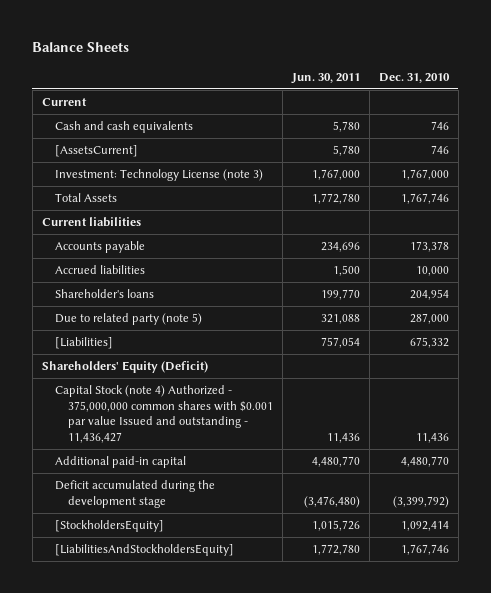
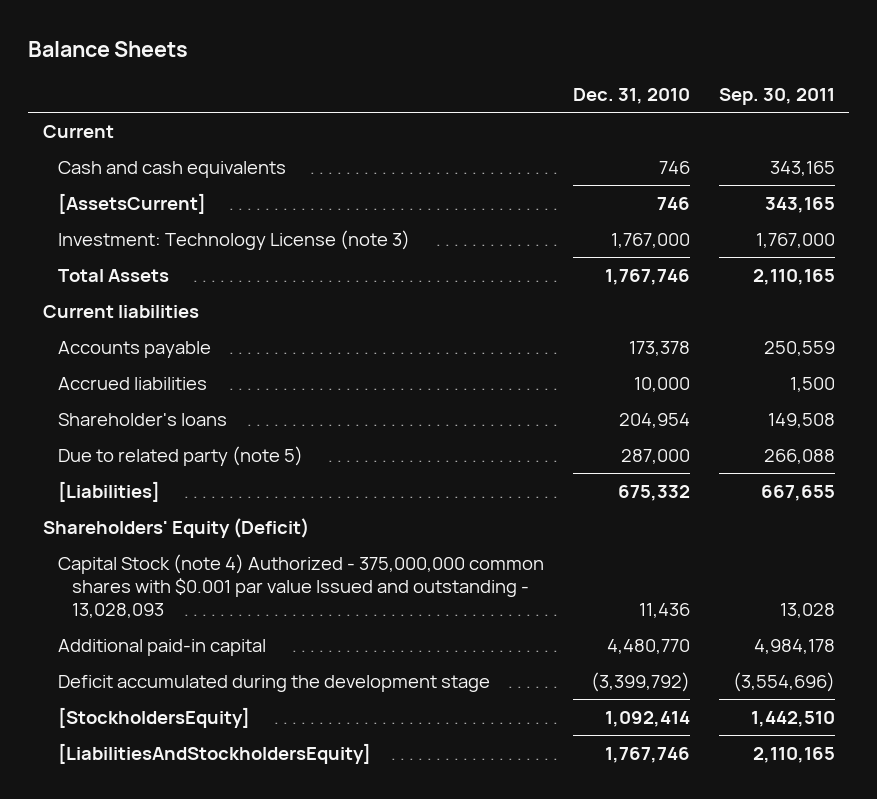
- | Jun. 30, 2011 | Dec. 31, 2010
+ | Dec. 31, 2010 | Sep. 30, 2011
- Capital Stock (note 4) Authorized - 375,000,000 common shares with $0.001 par value Issued and outstanding - 11,436,427 | 11,436 | 11,436
+ Capital Stock (note 4) Authorized - 375,000,000 common shares with $0.001 par value Issued and outstanding - 13,028,093 | 11,436 | 13,028

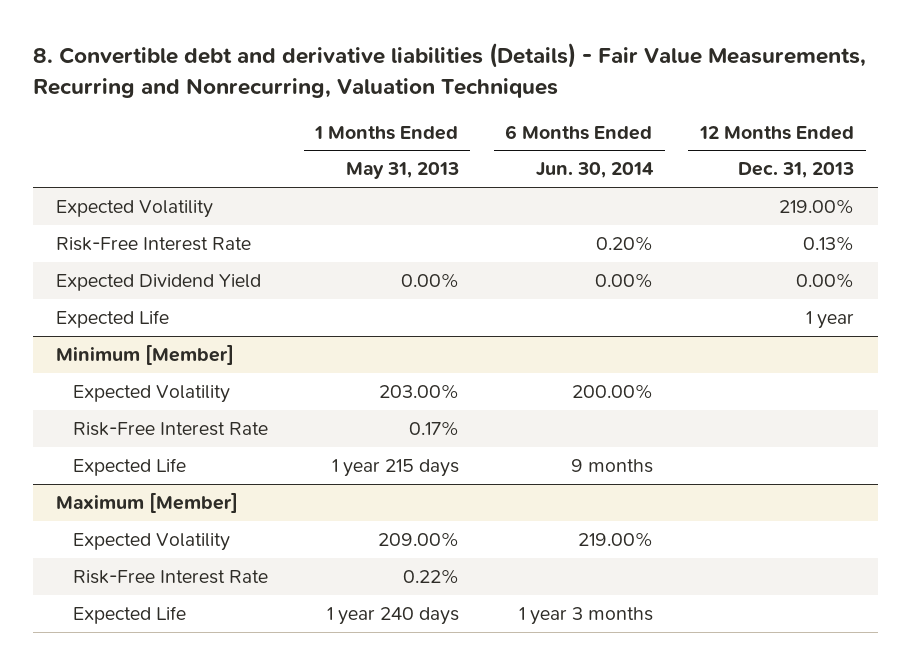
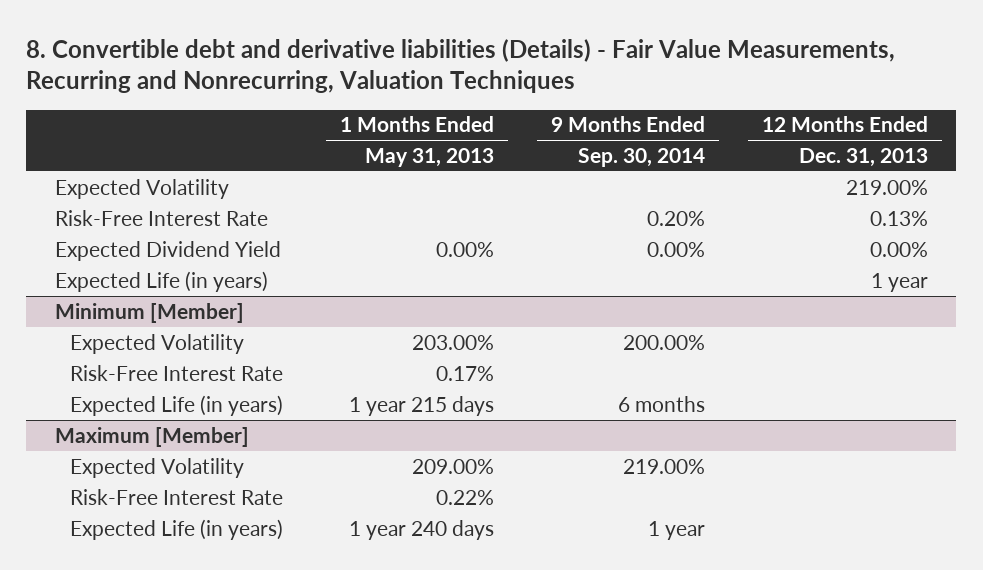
- | 1 Months Ended May 31, 2013 | 6 Months Ended Jun. 30, 2014 | 12 Months Ended Dec. 31, 2013
+ | 1 Months Ended May 31, 2013 | 9 Months Ended Sep. 30, 2014 | 12 Months Ended Dec. 31, 2013
- Expected Life | | | 1 year
+ Expected Life (in years) | | | 1 year
@ Minimum [Member]
- Expected Life | 1 year 215 days | 9 months |
+ Expected Life (in years) | 1 year 215 days | 6 months |
@ Maximum [Member]
- Expected Life | 1 year 240 days | 1 year 3 months |
+ Expected Life (in years) | 1 year 240 days | 1 year |

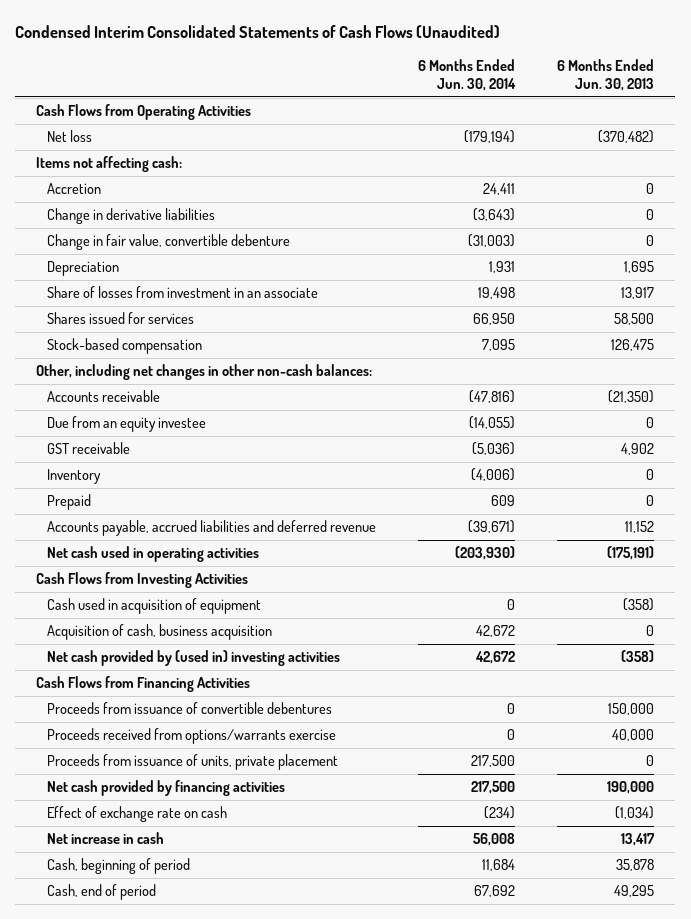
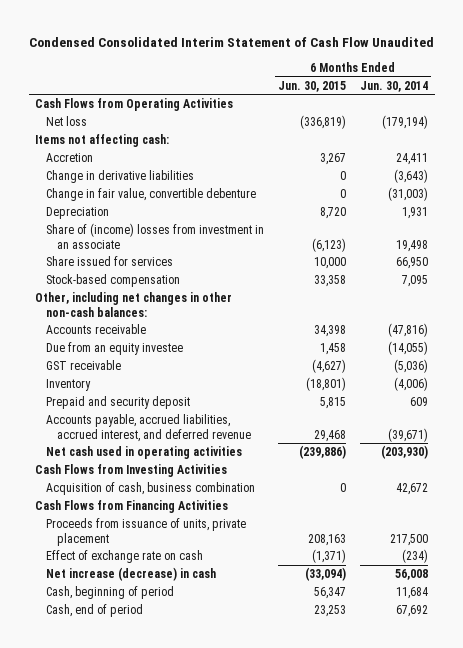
- Condensed Interim Consolidated Statements of Cash Flows (Unaudited)
+ Condensed Consolidated Interim Statement of Cash Flow Unaudited
- | 6 Months Ended Jun. 30, 2014 | 6 Months Ended Jun. 30, 2013
+ | 6 Months Ended Jun. 30, 2015 | 6 Months Ended Jun. 30, 2014
- Share of losses from investment in an associate | 19,498 | 13,917
- Shares issued for services | 66,950 | 58,500
+ Share of (income) losses from investment in an associate | (6,123) | 19,498
+ Share issued for services | 10,000 | 66,950
- Prepaid | 609 | 0
- Accounts payable, accrued liabilities and deferred revenue | (39,671) | 11,152
+ Prepaid and security deposit | 5,815 | 609
+ Accounts payable, accrued liabilities, accrued interest, and deferred revenue | 29,468 | (39,671)
- Cash used in acquisition of equipment | 0 | (358)
- Acquisition of cash, business acquisition | 42,672 | 0
- Net cash provided by (used in) investing activities | 42,672 | (358)
+ Acquisition of cash, business combination | 0 | 42,672
- Proceeds from issuance of convertible debentures | 0 | 150,000
- Proceeds received from options/warrants exercise | 0 | 40,000
- Net cash provided by financing activities | 217,500 | 190,000
- Net increase in cash | 56,008 | 13,417
+ Net increase (decrease) in cash | (33,094) | 56,008

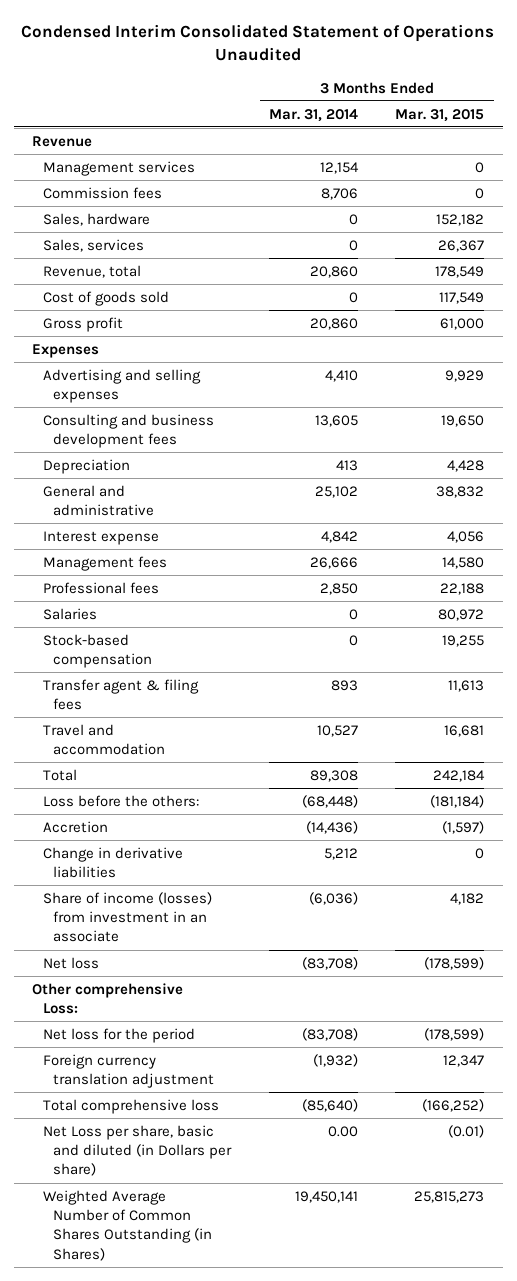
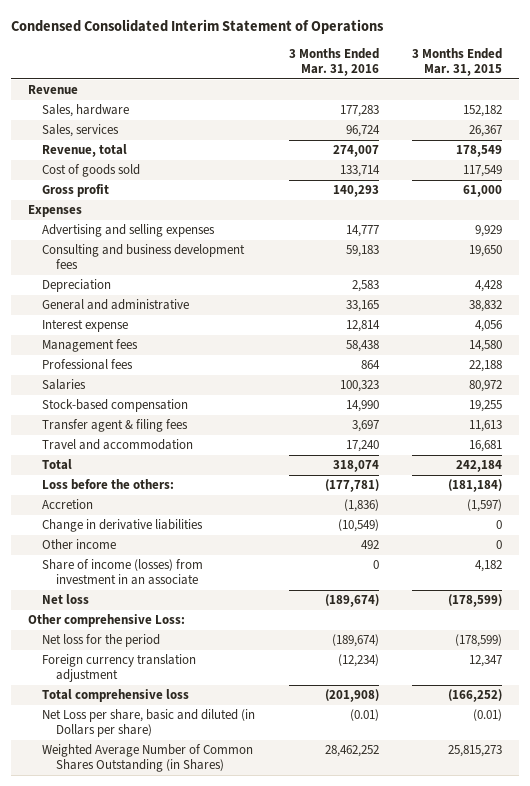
- Condensed Interim Consolidated Statement of Operations Unaudited
+ Condensed Consolidated Interim Statement of Operations
- | 3 Months Ended Mar. 31, 2014 | 3 Months Ended Mar. 31, 2015
+ | 3 Months Ended Mar. 31, 2016 | 3 Months Ended Mar. 31, 2015
- Management services | 12,154 | 0
- Commission fees | 8,706 | 0
+ Other income | 492 | 0

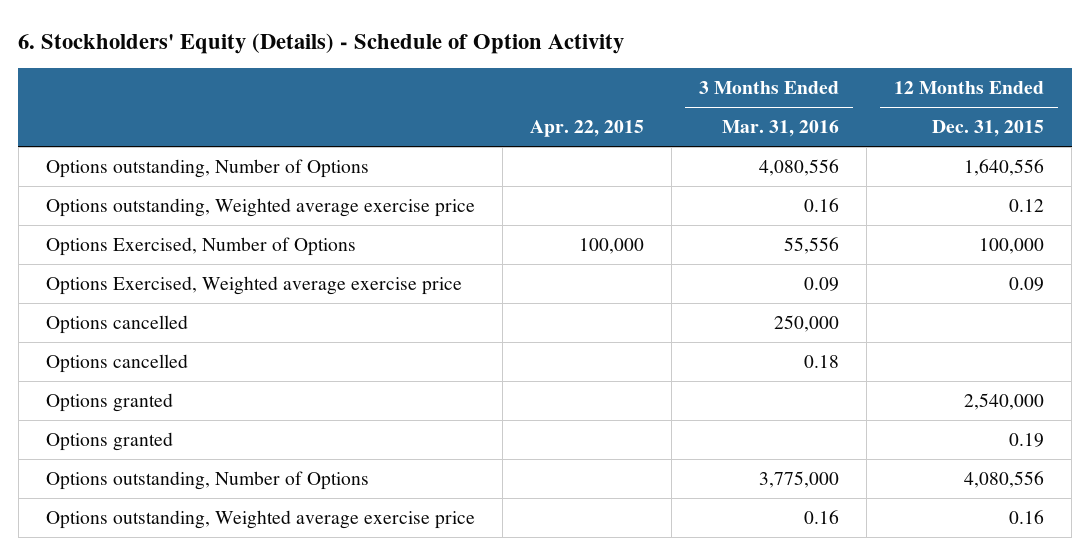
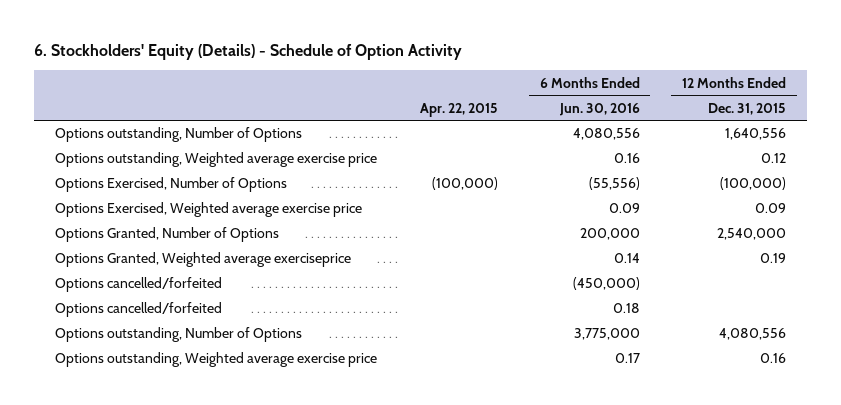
- | Apr. 22, 2015 | 3 Months Ended Mar. 31, 2016 | 12 Months Ended Dec. 31, 2015
+ | Apr. 22, 2015 | 6 Months Ended Jun. 30, 2016 | 12 Months Ended Dec. 31, 2015
- Options Exercised, Number of Options | 100,000 | 55,556 | 100,000
+ Options Exercised, Number of Options | (100,000) | (55,556) | (100,000)
- Options cancelled | | 250,000 |
- Options cancelled | | 0.18 |
- Options granted | | | 2,540,000
- Options granted | | | 0.19
+ Options Granted, Number of Options | | 200,000 | 2,540,000
+ Options Granted, Weighted average exerciseprice | | 0.14 | 0.19
+ Options cancelled/forfeited | | (450,000) |
+ Options cancelled/forfeited | | 0.18 |

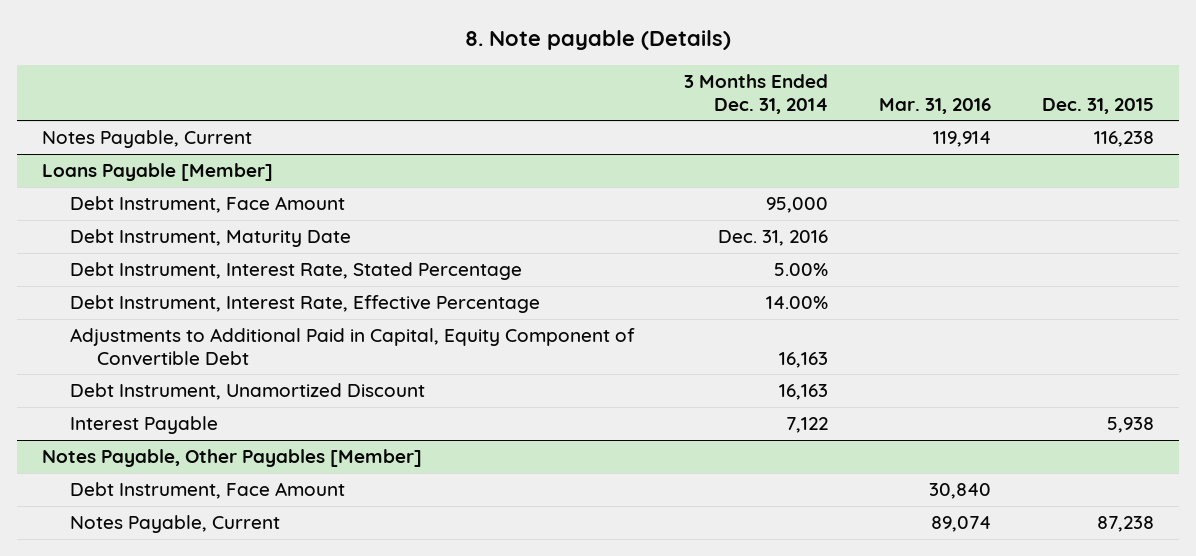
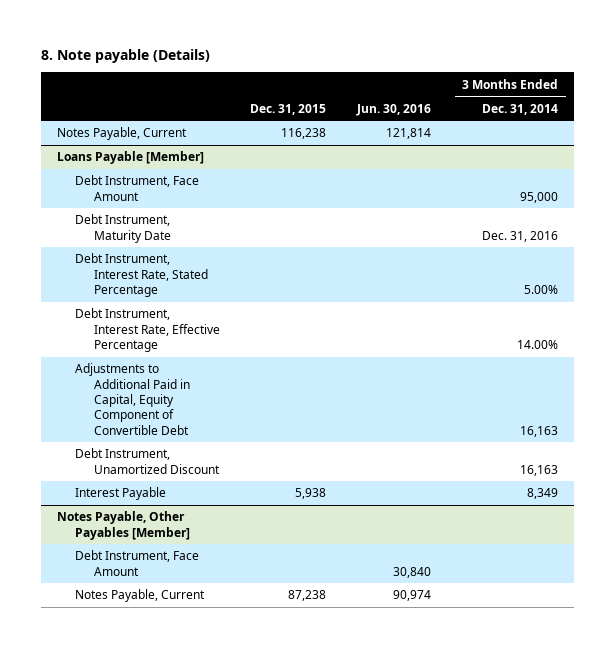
- | 3 Months Ended Dec. 31, 2014 | Mar. 31, 2016 | Dec. 31, 2015
+ | Dec. 31, 2015 | Jun. 30, 2016 | 3 Months Ended Dec. 31, 2014
@ Loans Payable [Member]
- Interest Payable | 7,122 | | 5,938
+ Interest Payable | 5,938 | | 8,349

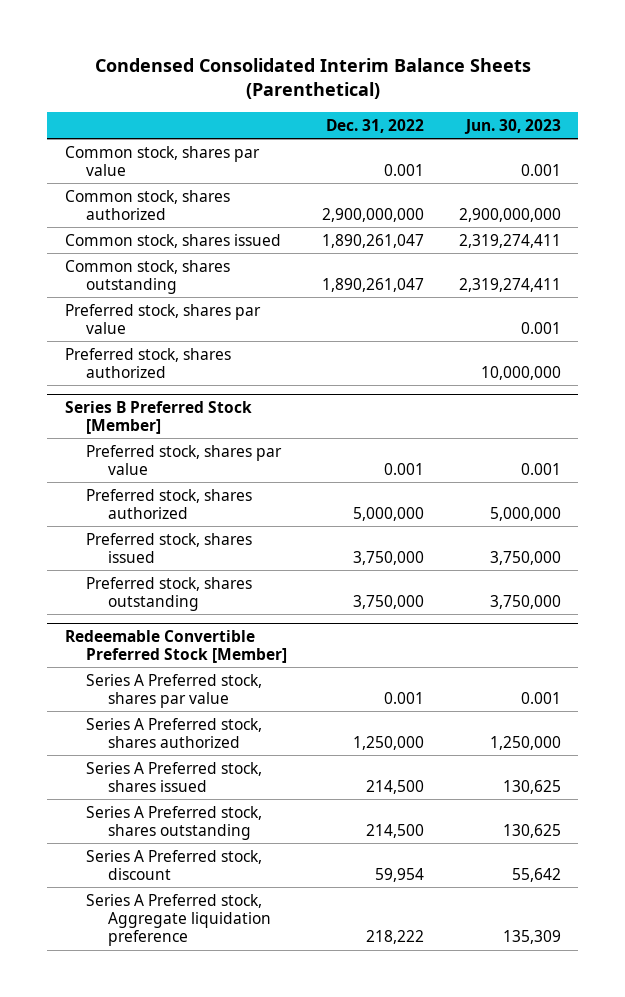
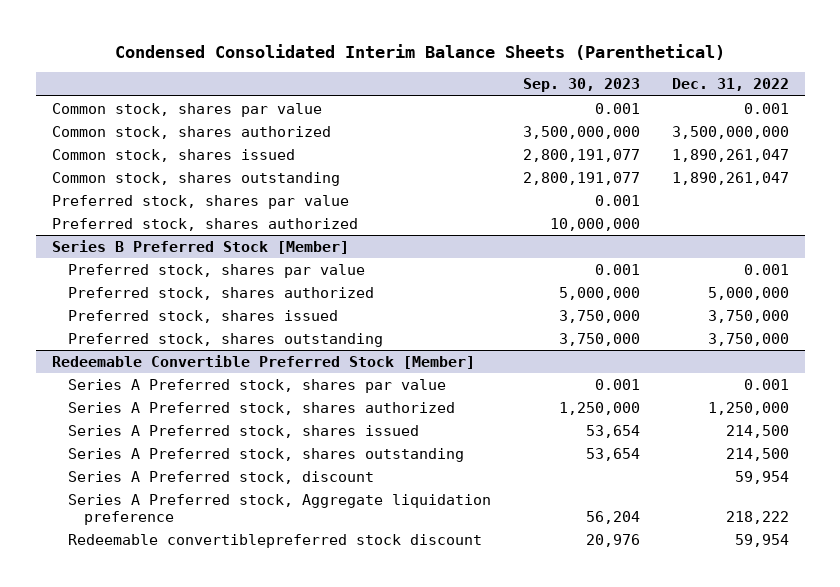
- | Dec. 31, 2022 | Jun. 30, 2023
+ | Sep. 30, 2023 | Dec. 31, 2022
- Common stock, shares authorized | 2,900,000,000 | 2,900,000,000
+ Common stock, shares authorized | 3,500,000,000 | 3,500,000,000
@ Redeemable Convertible Preferred Stock [Member]
+ Redeemable convertiblepreferred stock discount | 20,976 | 59,954

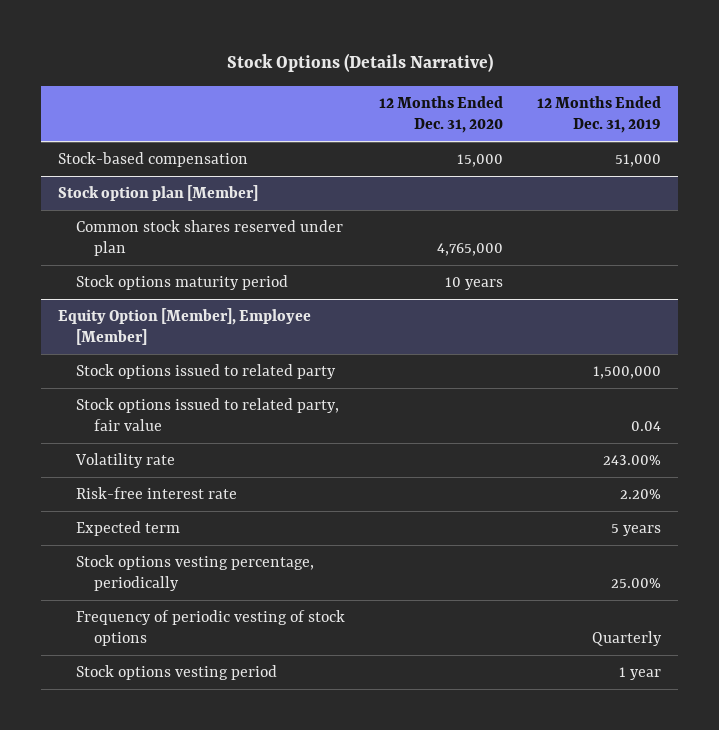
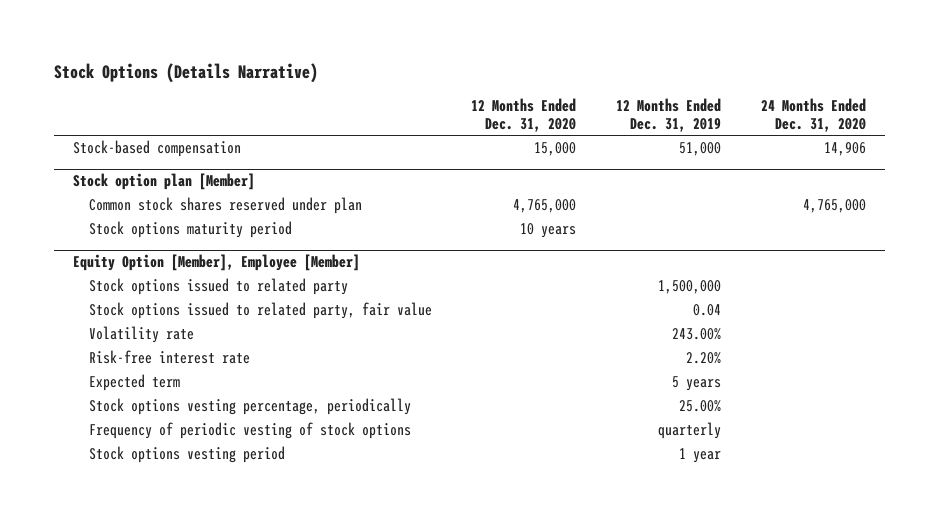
- | 12 Months Ended Dec. 31, 2020 | 12 Months Ended Dec. 31, 2019
+ | 12 Months Ended Dec. 31, 2020 | 12 Months Ended Dec. 31, 2019 | 24 Months Ended Dec. 31, 2020
@ Equity Option [Member], Employee [Member]
- Frequency of periodic vesting of stock options | | Quarterly
+ Frequency of periodic vesting of stock options | | quarterly |

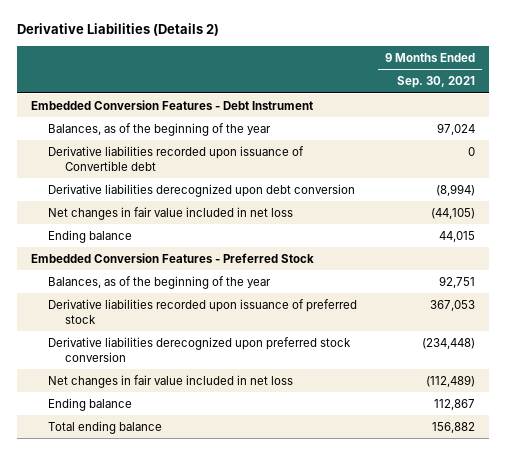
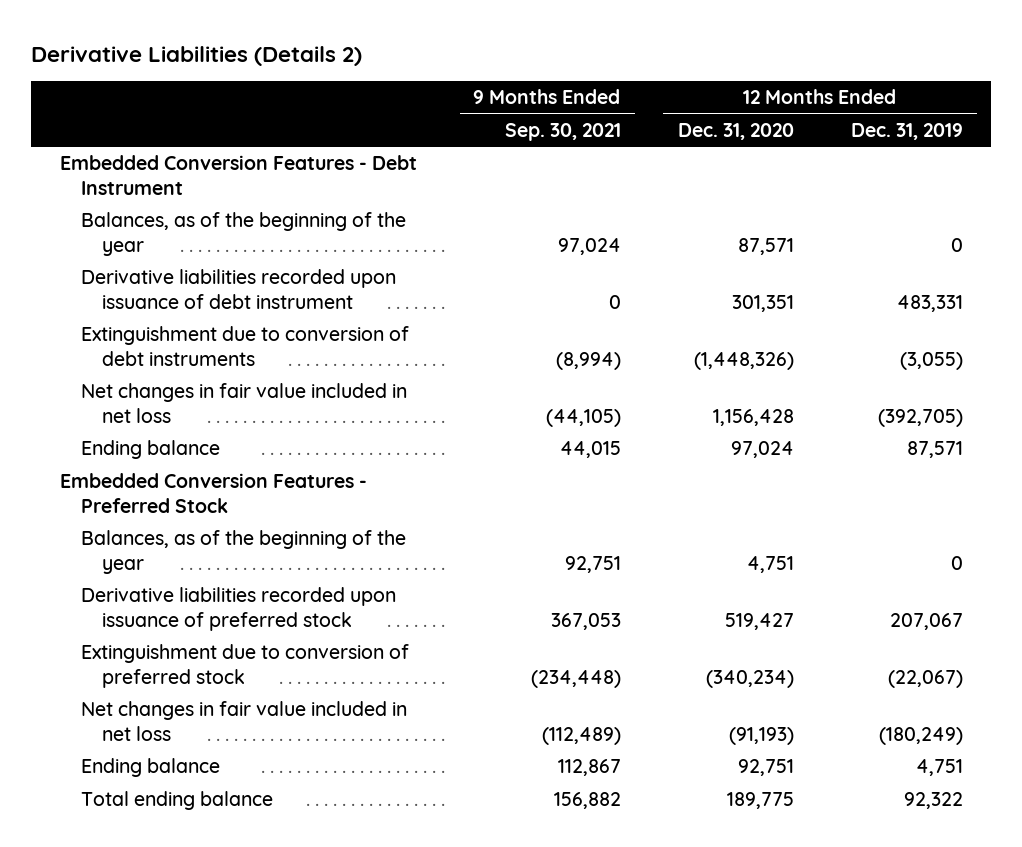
- | 9 Months Ended Sep. 30, 2021
+ | 9 Months Ended Sep. 30, 2021 | 12 Months Ended Dec. 31, 2020 | 12 Months Ended Dec. 31, 2019
- Derivative liabilities recorded upon issuance of Convertible debt | 0
- Derivative liabilities derecognized upon debt conversion | (8,994)
+ Derivative liabilities recorded upon issuance of debt instrument | 0 | 301,351 | 483,331
+ Extinguishment due to conversion of debt instruments | (8,994) | (1,448,326) | (3,055)
- Derivative liabilities derecognized upon preferred stock conversion | (234,448)
+ Extinguishment due to conversion of preferred stock | (234,448) | (340,234) | (22,067)

